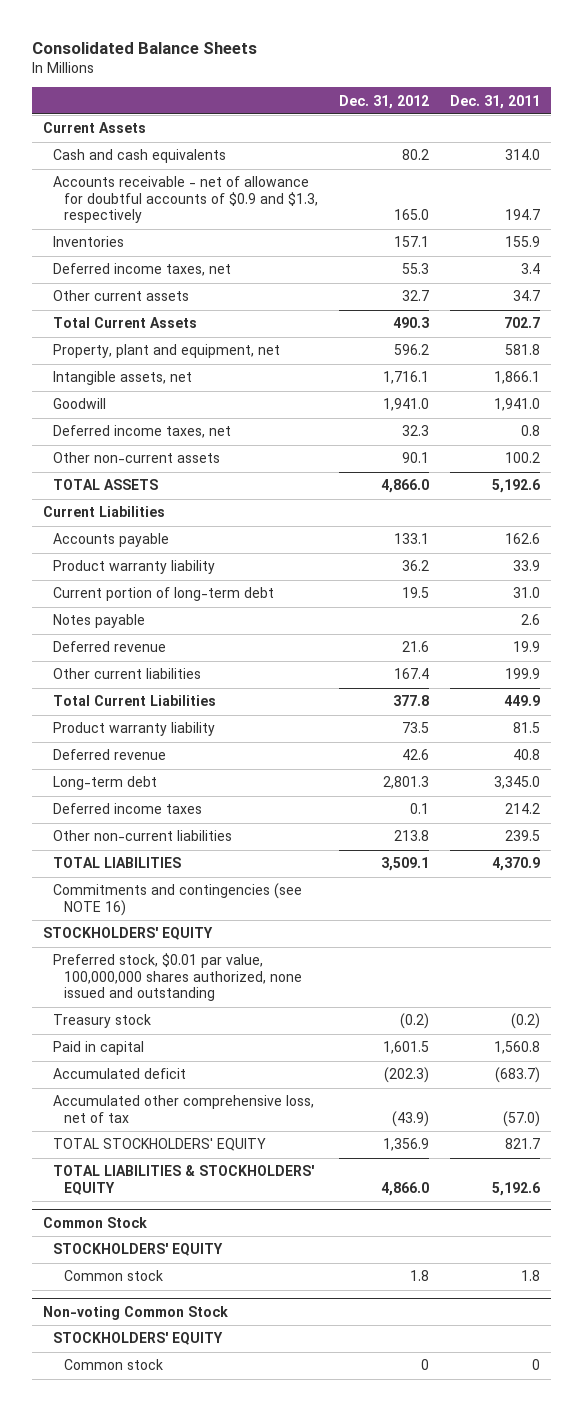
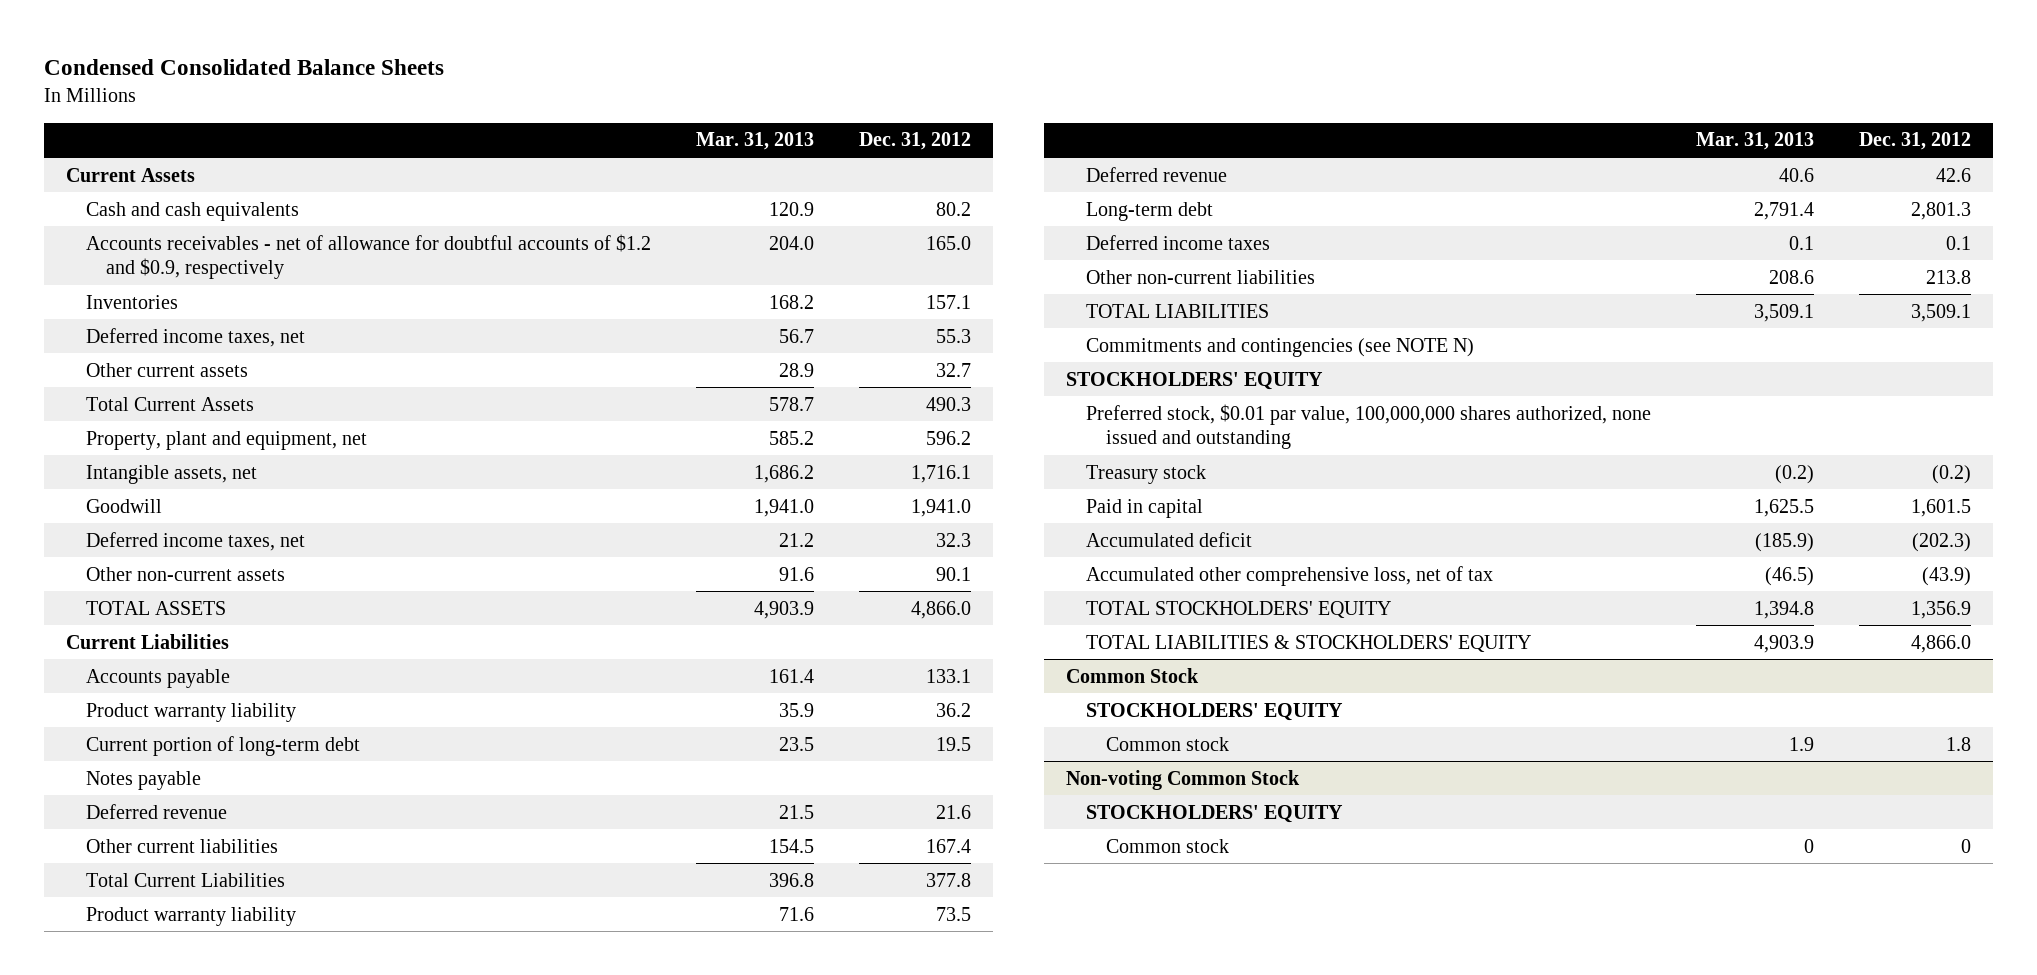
- Consolidated Balance Sheets
+ Condensed Consolidated Balance Sheets
- | Dec. 31, 2012 | Dec. 31, 2011
+ | Mar. 31, 2013 | Dec. 31, 2012
- Accounts receivable - net of allowance for doubtful accounts of $0.9 and $1.3, respectively | 165.0 | 194.7
+ Accounts receivables - net of allowance for doubtful accounts of $1.2 and $0.9, respectively | 204.0 | 165.0
- Commitments and contingencies (see NOTE 16)
+ Commitments and contingencies (see NOTE N)

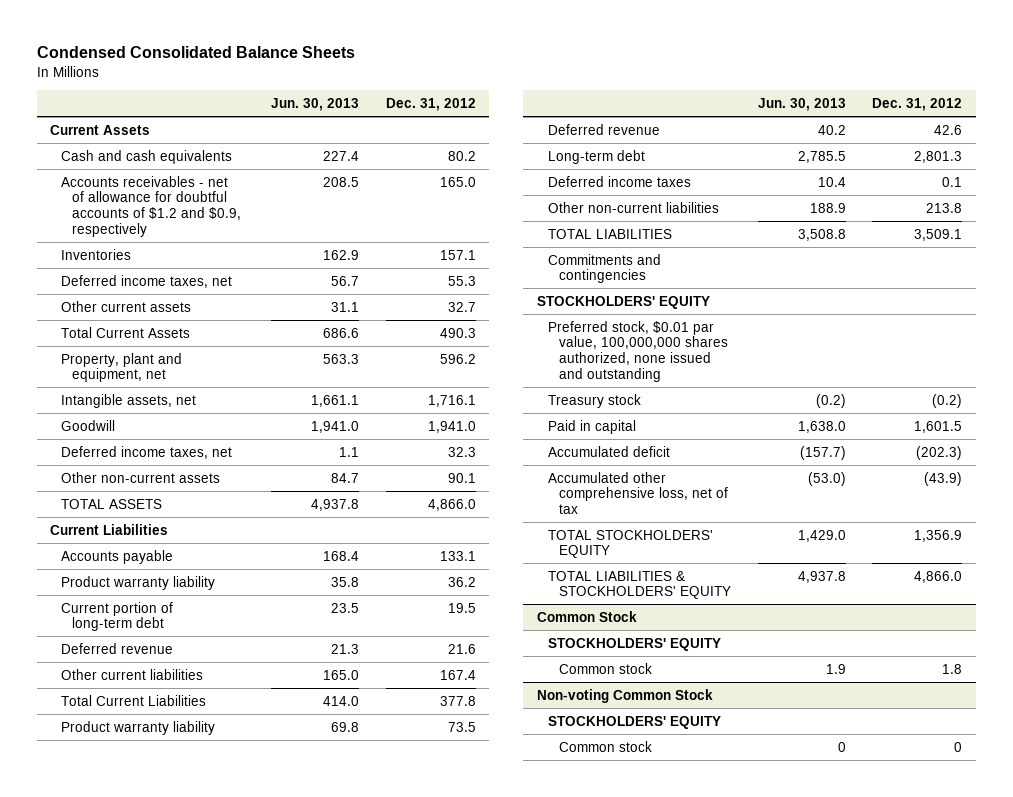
- | Mar. 31, 2013 | Dec. 31, 2012
+ | Jun. 30, 2013 | Dec. 31, 2012
- Notes payable
- Commitments and contingencies (see NOTE N)
+ Commitments and contingencies

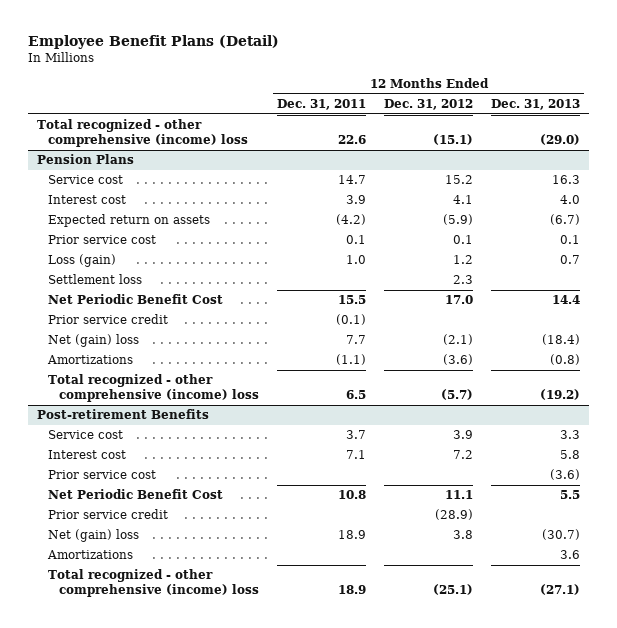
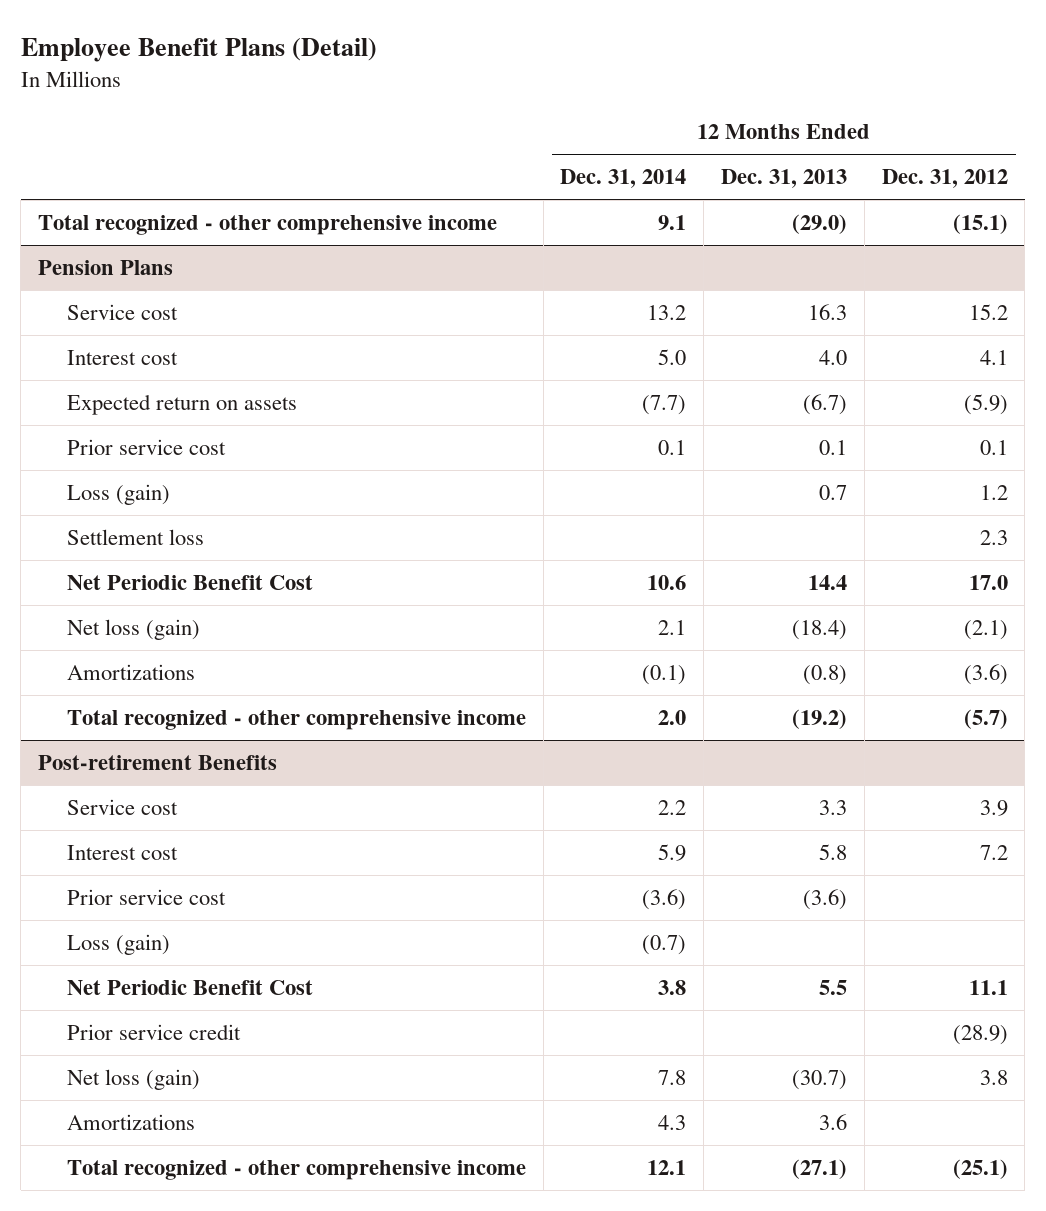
- | 12 Months Ended Dec. 31, 2011 | 12 Months Ended Dec. 31, 2012 | 12 Months Ended Dec. 31, 2013
+ | 12 Months Ended Dec. 31, 2014 | 12 Months Ended Dec. 31, 2013 | 12 Months Ended Dec. 31, 2012
- Total recognized - other comprehensive (income) loss | 22.6 | (15.1) | (29.0)
+ Total recognized - other comprehensive income | 9.1 | (29.0) | (15.1)
@ Pension Plans
- Prior service credit | (0.1) | |
- Net (gain) loss | 7.7 | (2.1) | (18.4)
+ Net loss (gain) | 2.1 | (18.4) | (2.1)
- Total recognized - other comprehensive (income) loss | 6.5 | (5.7) | (19.2)
+ Total recognized - other comprehensive income | 2.0 | (19.2) | (5.7)
@ Post-retirement Benefits
+ Loss (gain) | (0.7) | |
- Net (gain) loss | 18.9 | 3.8 | (30.7)
+ Net loss (gain) | 7.8 | (30.7) | 3.8
- Total recognized - other comprehensive (income) loss | 18.9 | (25.1) | (27.1)
+ Total recognized - other comprehensive income | 12.1 | (27.1) | (25.1)

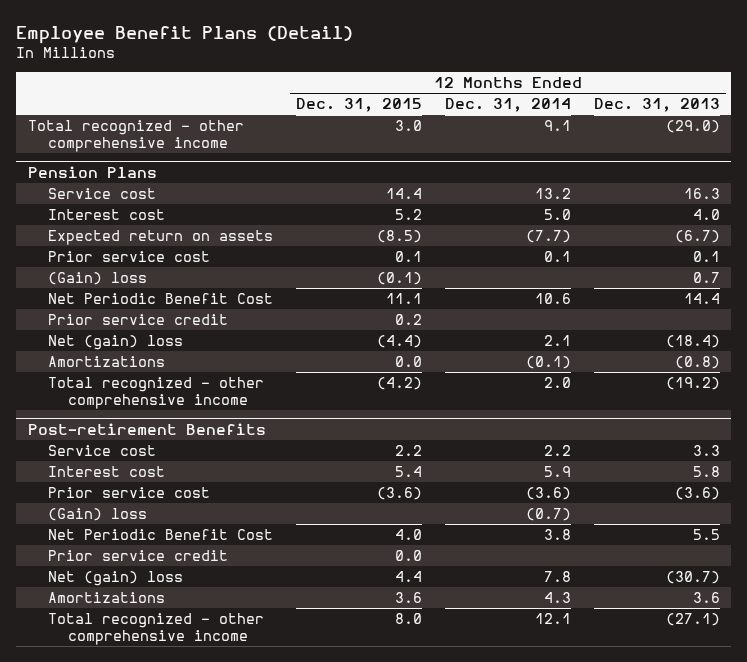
- | 12 Months Ended Dec. 31, 2014 | 12 Months Ended Dec. 31, 2013 | 12 Months Ended Dec. 31, 2012
+ | 12 Months Ended Dec. 31, 2015 | 12 Months Ended Dec. 31, 2014 | 12 Months Ended Dec. 31, 2013
@ Pension Plans
- Loss (gain) | | 0.7 | 1.2
- Settlement loss | | | 2.3
+ (Gain) loss | (0.1) | | 0.7
- Net loss (gain) | 2.1 | (18.4) | (2.1)
+ Prior service credit | 0.2 | |
+ Net (gain) loss | (4.4) | 2.1 | (18.4)
@ Post-retirement Benefits
- Loss (gain) | (0.7) | |
+ (Gain) loss | | (0.7) |
- Net loss (gain) | 7.8 | (30.7) | 3.8
+ Net (gain) loss | 4.4 | 7.8 | (30.7)

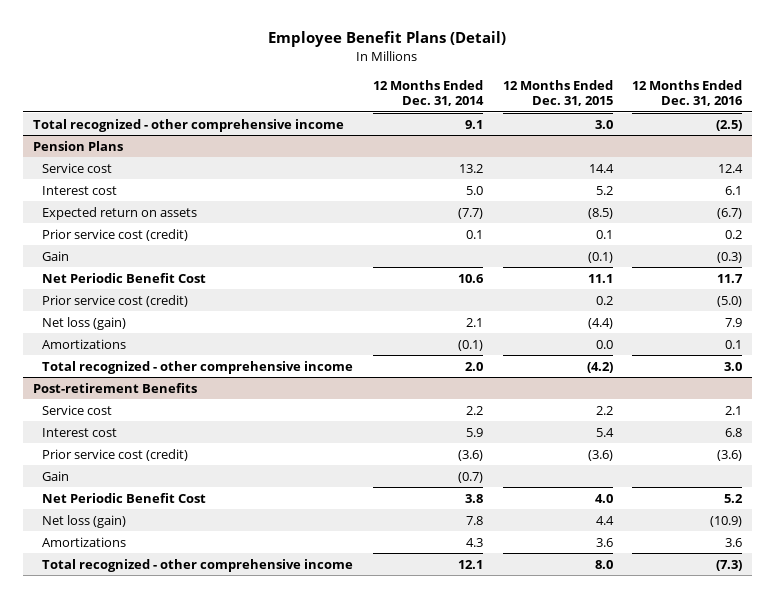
- | 12 Months Ended Dec. 31, 2015 | 12 Months Ended Dec. 31, 2014 | 12 Months Ended Dec. 31, 2013
+ | 12 Months Ended Dec. 31, 2014 | 12 Months Ended Dec. 31, 2015 | 12 Months Ended Dec. 31, 2016
@ Pension Plans
- Prior service cost | 0.1 | 0.1 | 0.1
- (Gain) loss | (0.1) | | 0.7
+ Prior service cost (credit) | 0.1 | 0.1 | 0.2
+ Gain | | (0.1) | (0.3)
- Prior service credit | 0.2 | |
- Net (gain) loss | (4.4) | 2.1 | (18.4)
+ Prior service cost (credit) | | 0.2 | (5.0)
+ Net loss (gain) | 2.1 | (4.4) | 7.9
@ Post-retirement Benefits
- Prior service cost | (3.6) | (3.6) | (3.6)
- (Gain) loss | | (0.7) |
+ Prior service cost (credit) | (3.6) | (3.6) | (3.6)
+ Gain | (0.7) | |
- Prior service credit | 0.0 | |
- Net (gain) loss | 4.4 | 7.8 | (30.7)
+ Net loss (gain) | 7.8 | 4.4 | (10.9)

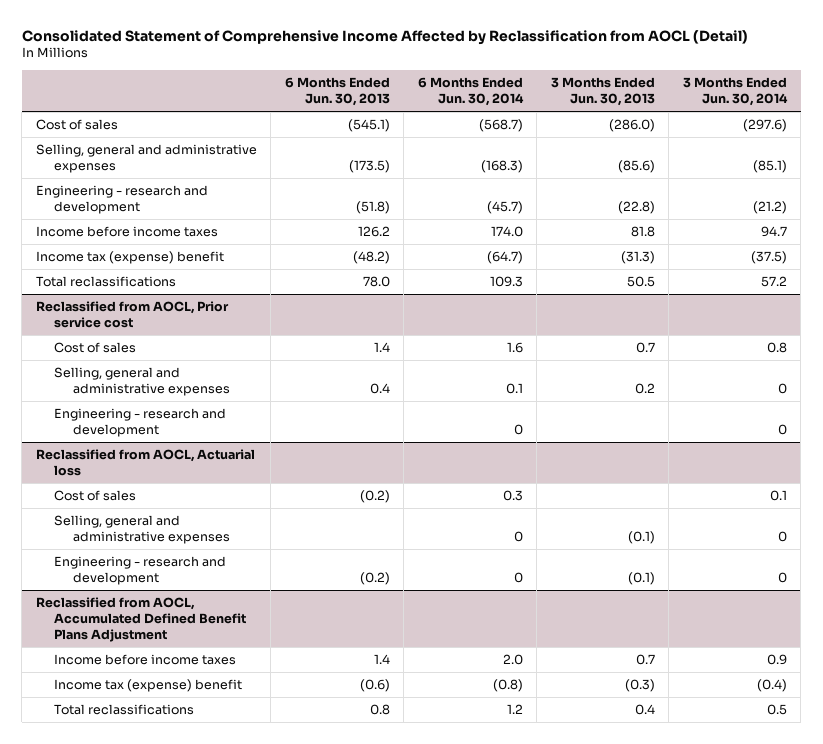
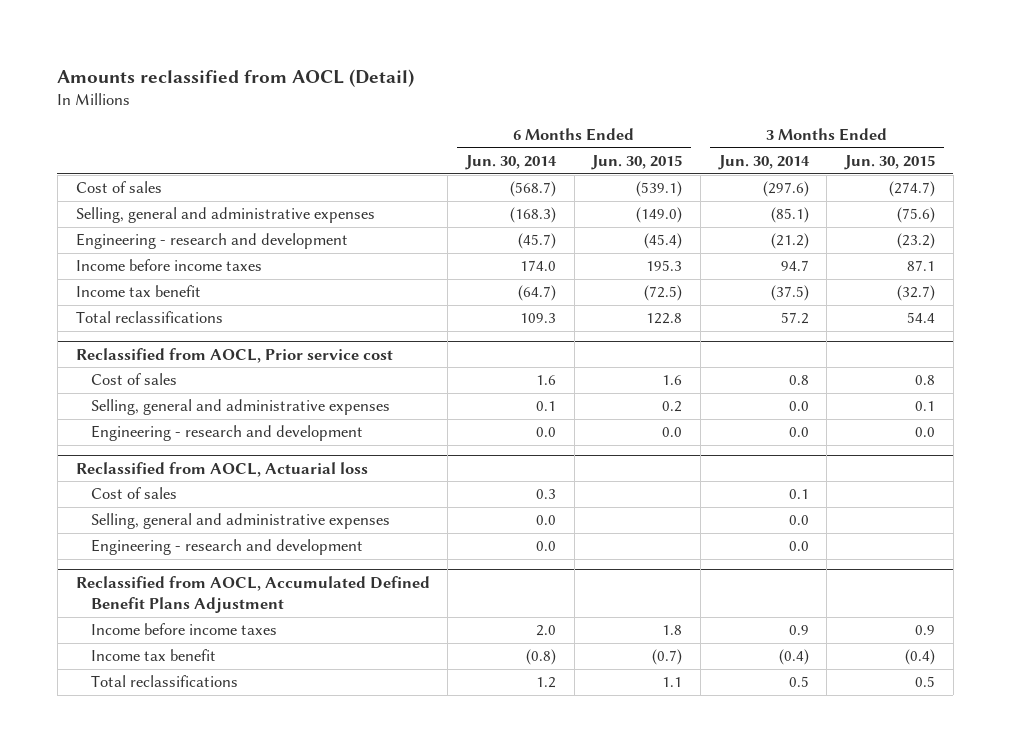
- Consolidated Statement of Comprehensive Income Affected by Reclassification from AOCL (Detail)
+ Amounts reclassified from AOCL (Detail)
- | 6 Months Ended Jun. 30, 2013 | 6 Months Ended Jun. 30, 2014 | 3 Months Ended Jun. 30, 2013 | 3 Months Ended Jun. 30, 2014
+ | 6 Months Ended Jun. 30, 2014 | 6 Months Ended Jun. 30, 2015 | 3 Months Ended Jun. 30, 2014 | 3 Months Ended Jun. 30, 2015
- Income tax (expense) benefit | (48.2) | (64.7) | (31.3) | (37.5)
+ Income tax benefit | (64.7) | (72.5) | (37.5) | (32.7)
@ Reclassified from AOCL, Prior service cost
- Selling, general and administrative expenses | 0.4 | 0.1 | 0.2 | 0
- Engineering - research and development | | 0 | | 0
+ Selling, general and administrative expenses | 0.1 | 0.2 | 0.0 | 0.1
+ Engineering - research and development | 0.0 | 0.0 | 0.0 | 0.0
@ Reclassified from AOCL, Actuarial loss
- Selling, general and administrative expenses | | 0 | (0.1) | 0
- Engineering - research and development | (0.2) | 0 | (0.1) | 0
+ Selling, general and administrative expenses | 0.0 | | 0.0 |
+ Engineering - research and development | 0.0 | | 0.0 |
@ Reclassified from AOCL, Accumulated Defined Benefit Plans Adjustment
- Income tax (expense) benefit | (0.6) | (0.8) | (0.3) | (0.4)
+ Income tax benefit | (0.8) | (0.7) | (0.4) | (0.4)

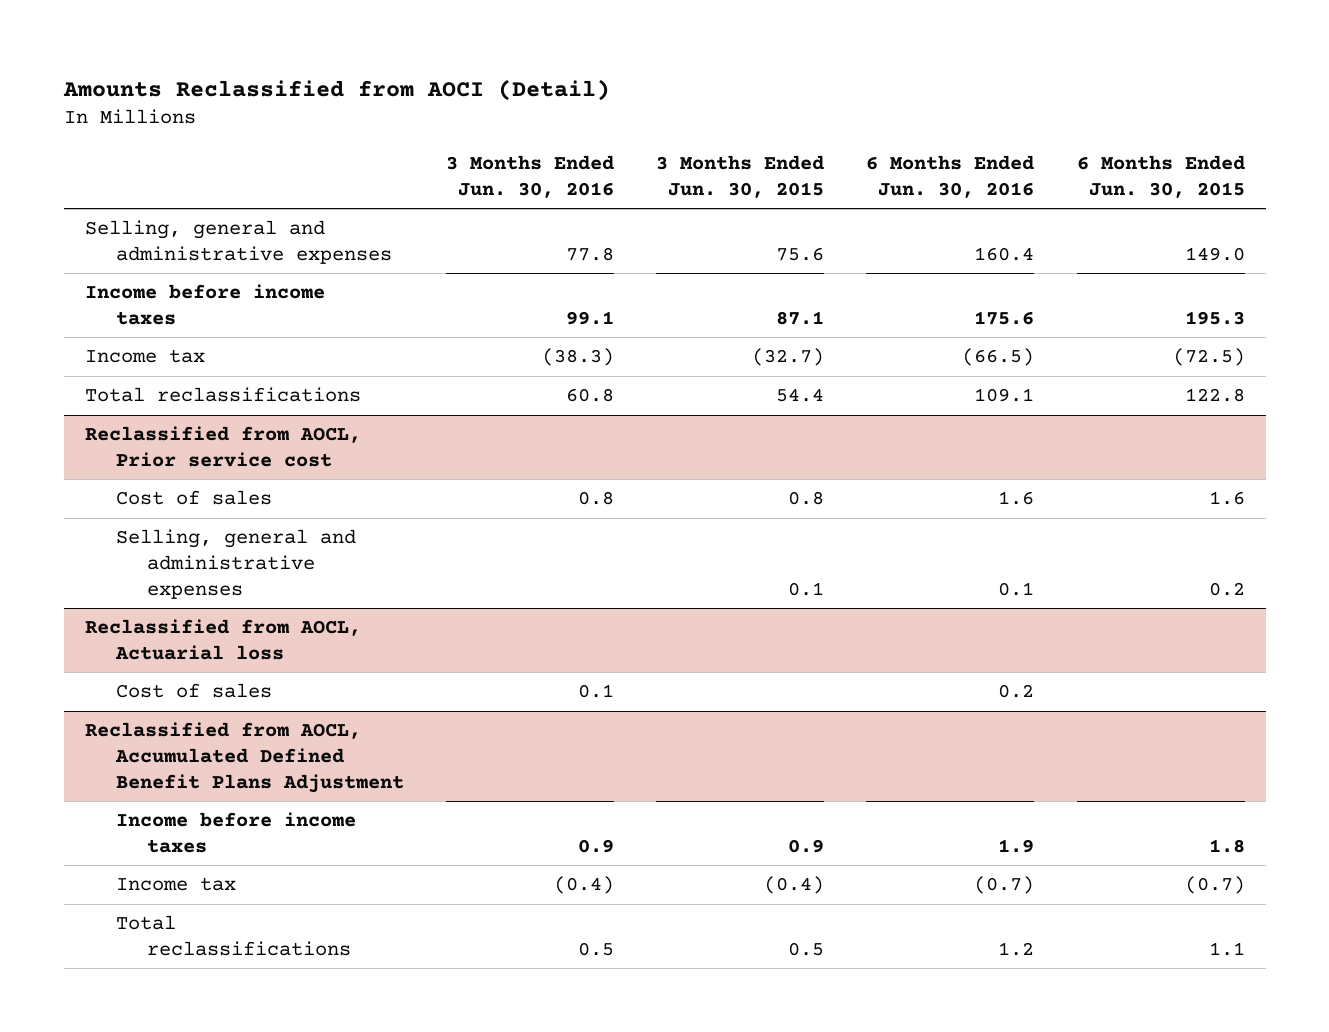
- Amounts reclassified from AOCL (Detail)
+ Amounts Reclassified from AOCI (Detail)
- | 6 Months Ended Jun. 30, 2014 | 6 Months Ended Jun. 30, 2015 | 3 Months Ended Jun. 30, 2014 | 3 Months Ended Jun. 30, 2015
+ | 3 Months Ended Jun. 30, 2016 | 3 Months Ended Jun. 30, 2015 | 6 Months Ended Jun. 30, 2016 | 6 Months Ended Jun. 30, 2015
- Cost of sales | (568.7) | (539.1) | (297.6) | (274.7)
- Selling, general and administrative expenses | (168.3) | (149.0) | (85.1) | (75.6)
- Engineering - research and development | (45.7) | (45.4) | (21.2) | (23.2)
+ Selling, general and administrative expenses | 77.8 | 75.6 | 160.4 | 149.0
- Income tax benefit | (64.7) | (72.5) | (37.5) | (32.7)
+ Income tax | (38.3) | (32.7) | (66.5) | (72.5)
@ Reclassified from AOCL, Prior service cost
- Engineering - research and development | 0.0 | 0.0 | 0.0 | 0.0
@ Reclassified from AOCL, Actuarial loss
- Selling, general and administrative expenses | 0.0 | | 0.0 |
- Engineering - research and development | 0.0 | | 0.0 |
@ Reclassified from AOCL, Accumulated Defined Benefit Plans Adjustment
- Income tax benefit | (0.8) | (0.7) | (0.4) | (0.4)
+ Income tax | (0.4) | (0.4) | (0.7) | (0.7)

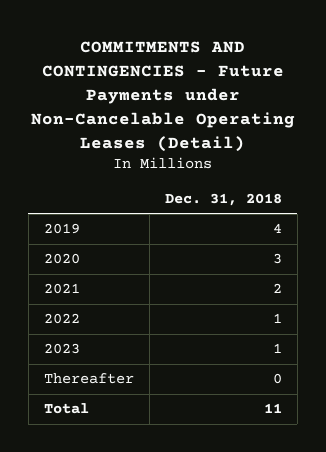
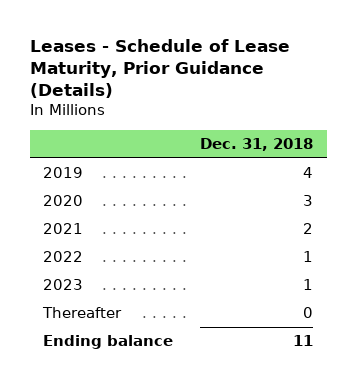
- COMMITMENTS AND CONTINGENCIES - Future Payments under Non-Cancelable Operating Leases (Detail)
+ Leases - Schedule of Lease Maturity, Prior Guidance (Details)
- Total | 11
+ Ending balance | 11

